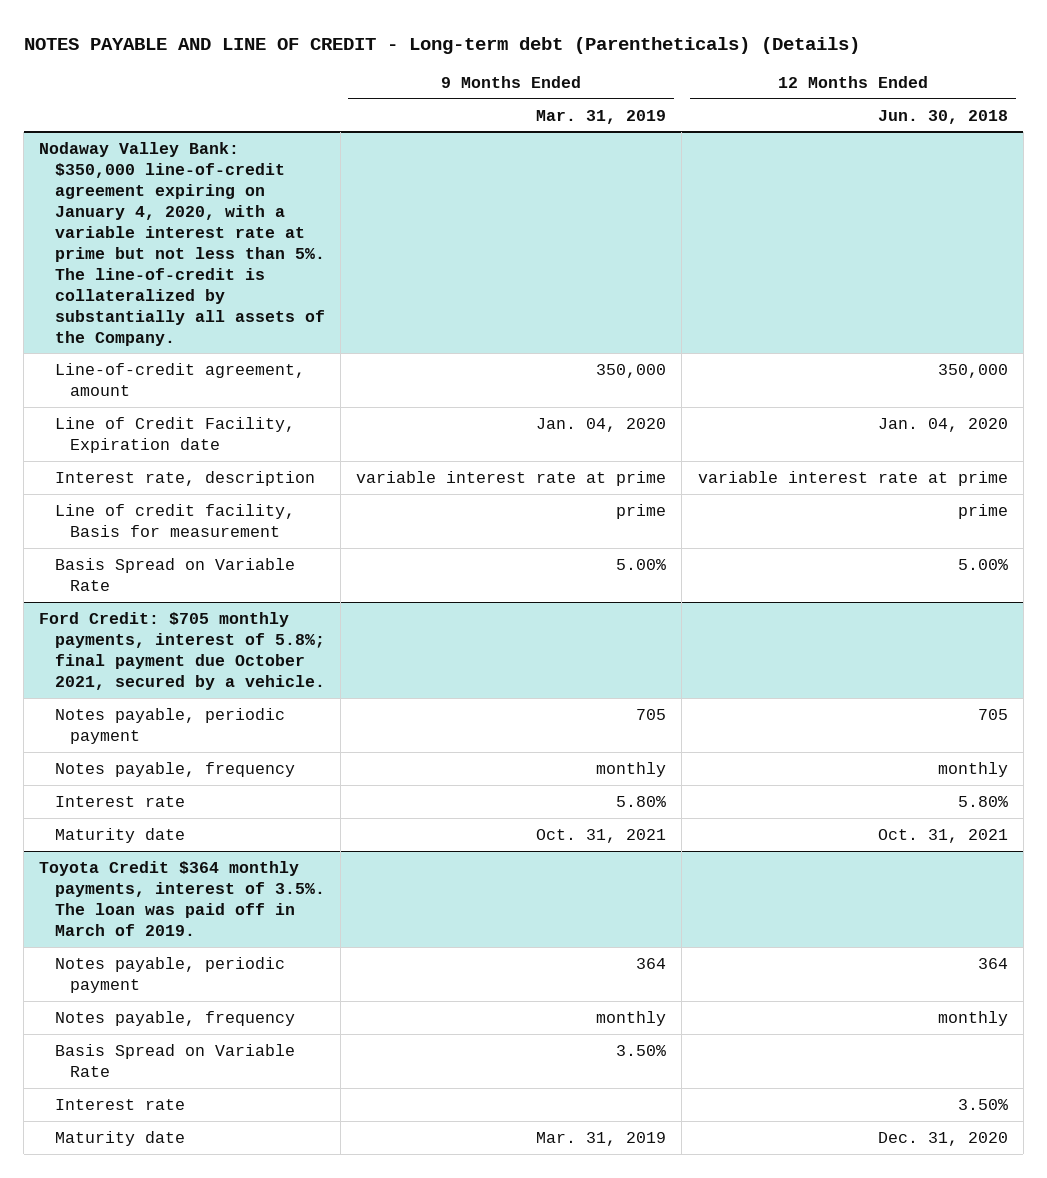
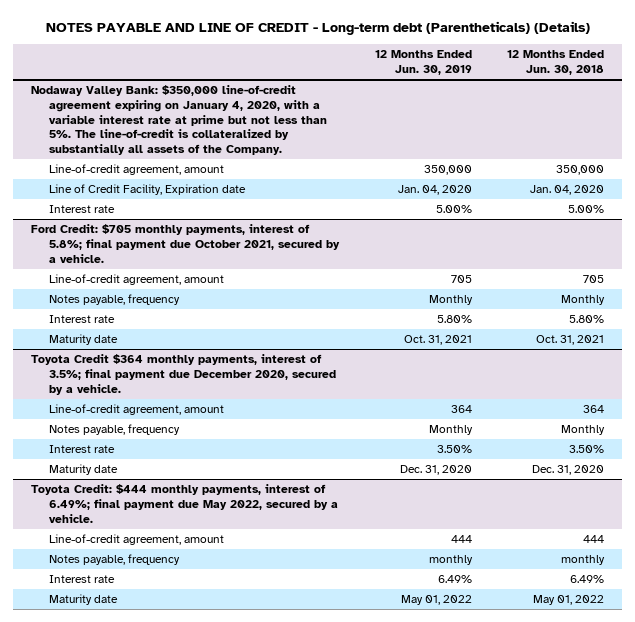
- | 9 Months Ended Mar. 31, 2019 | 12 Months Ended Jun. 30, 2018
+ | 12 Months Ended Jun. 30, 2019 | 12 Months Ended Jun. 30, 2018
@ Nodaway Valley Bank: $350,000 line-of-credit agreement expiring on January 4, 2020, with a variable interest rate at prime but not less than 5%. The line-of-credit is collateralized by substantially all assets of the Company.
- Interest rate, description | variable interest rate at prime | variable interest rate at prime
- Line of credit facility, Basis for measurement | prime | prime
- Basis Spread on Variable Rate | 5.00% | 5.00%
+ Interest rate | 5.00% | 5.00%
@ Ford Credit: $705 monthly payments, interest of 5.8%; final payment due October 2021, secured by a vehicle.
- Notes payable, periodic payment | 705 | 705
- Notes payable, frequency | monthly | monthly
+ Line-of-credit agreement, amount | 705 | 705
+ Notes payable, frequency | Monthly | Monthly
- Toyota Credit $364 monthly payments, interest of 3.5%. The loan was paid off in March of 2019.
- Notes payable, periodic payment | 364 | 364
- Notes payable, frequency | monthly | monthly
- Basis Spread on Variable Rate | 3.50% |
+ Toyota Credit $364 monthly payments, interest of 3.5%; final payment due December 2020, secured by a vehicle.
+ Line-of-credit agreement, amount | 364 | 364
+ Notes payable, frequency | Monthly | Monthly
+ Toyota Credit: $444 monthly payments, interest of 6.49%; final payment due May 2022, secured by a vehicle.
+ Line-of-credit agreement, amount | 444 | 444
+ Notes payable, frequency | monthly | monthly
+ Interest rate | 6.49% | 6.49%
+ Maturity date | May 01, 2022 | May 01, 2022

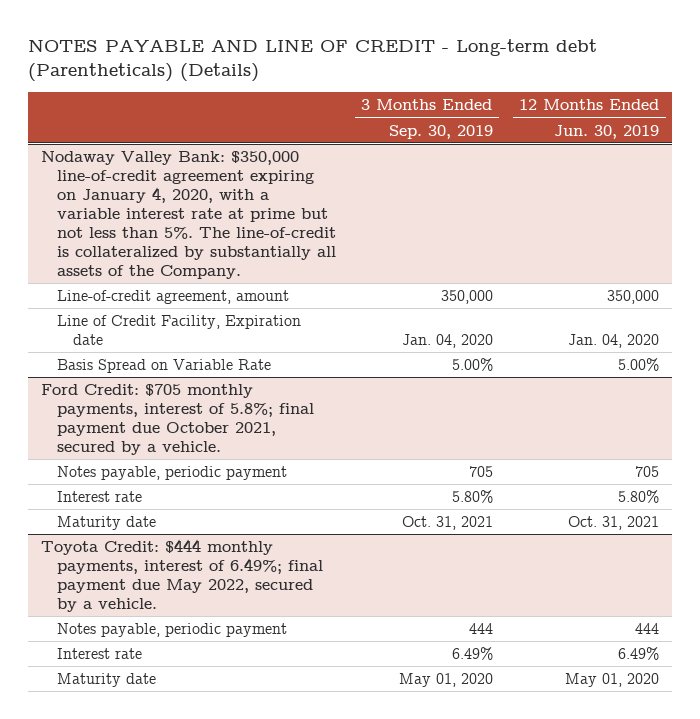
- | 12 Months Ended Jun. 30, 2019 | 12 Months Ended Jun. 30, 2018
+ | 3 Months Ended Sep. 30, 2019 | 12 Months Ended Jun. 30, 2019
@ Nodaway Valley Bank: $350,000 line-of-credit agreement expiring on January 4, 2020, with a variable interest rate at prime but not less than 5%. The line-of-credit is collateralized by substantially all assets of the Company.
- Interest rate | 5.00% | 5.00%
+ Basis Spread on Variable Rate | 5.00% | 5.00%
@ Ford Credit: $705 monthly payments, interest of 5.8%; final payment due October 2021, secured by a vehicle.
- Line-of-credit agreement, amount | 705 | 705
- Notes payable, frequency | Monthly | Monthly
+ Notes payable, periodic payment | 705 | 705
- Toyota Credit $364 monthly payments, interest of 3.5%; final payment due December 2020, secured by a vehicle.
- Line-of-credit agreement, amount | 364 | 364
- Notes payable, frequency | Monthly | Monthly
- Interest rate | 3.50% | 3.50%
- Maturity date | Dec. 31, 2020 | Dec. 31, 2020
@ Toyota Credit: $444 monthly payments, interest of 6.49%; final payment due May 2022, secured by a vehicle.
- Line-of-credit agreement, amount | 444 | 444
- Notes payable, frequency | monthly | monthly
+ Notes payable, periodic payment | 444 | 444
- Maturity date | May 01, 2022 | May 01, 2022
+ Maturity date | May 01, 2020 | May 01, 2020

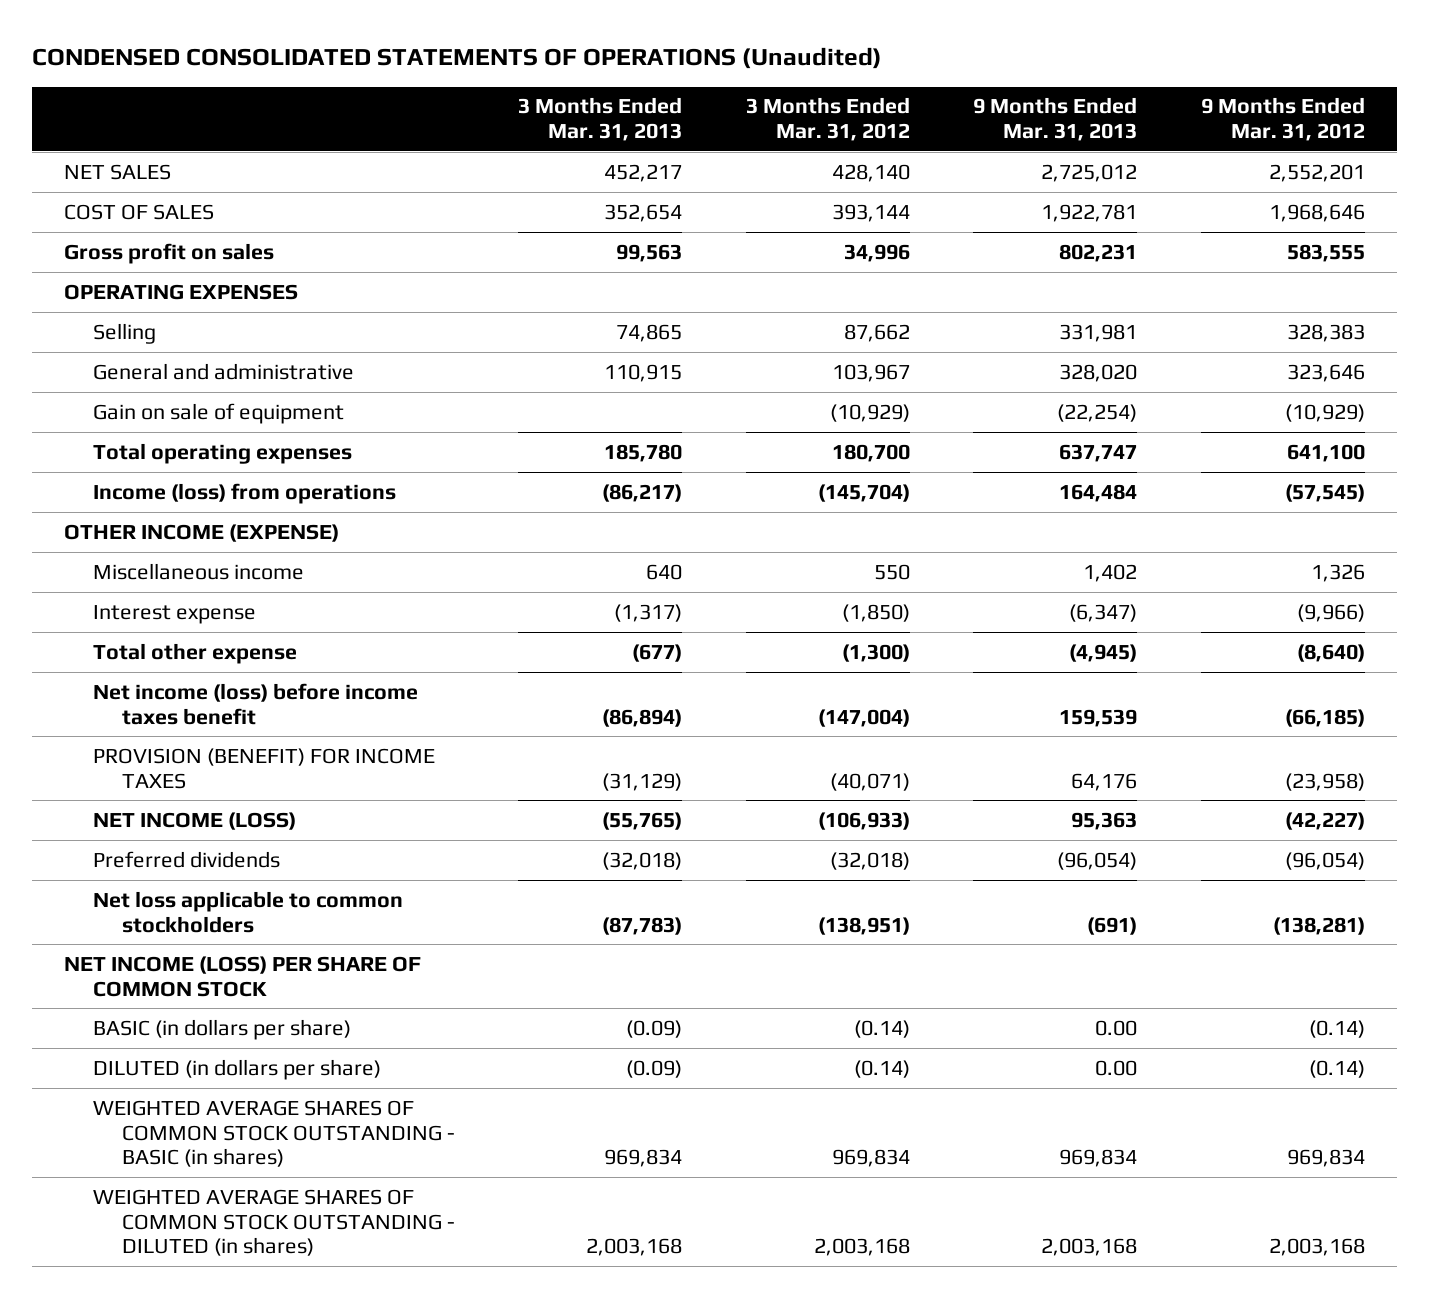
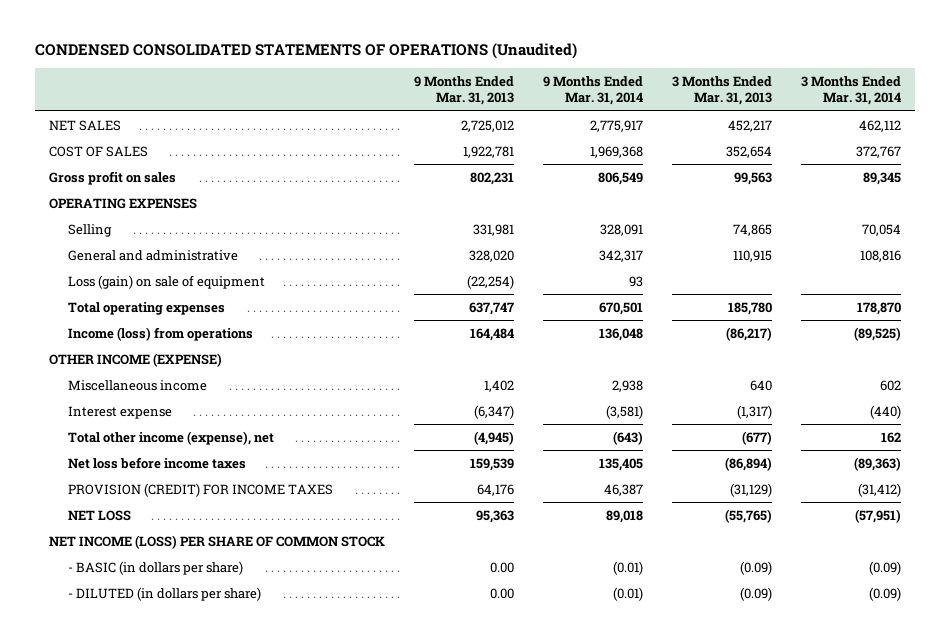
- | 3 Months Ended Mar. 31, 2013 | 3 Months Ended Mar. 31, 2012 | 9 Months Ended Mar. 31, 2013 | 9 Months Ended Mar. 31, 2012
+ | 9 Months Ended Mar. 31, 2013 | 9 Months Ended Mar. 31, 2014 | 3 Months Ended Mar. 31, 2013 | 3 Months Ended Mar. 31, 2014
- Gain on sale of equipment | | (10,929) | (22,254) | (10,929)
+ Loss (gain) on sale of equipment | (22,254) | 93 | |
- Total other expense | (677) | (1,300) | (4,945) | (8,640)
- Net income (loss) before income taxes benefit | (86,894) | (147,004) | 159,539 | (66,185)
- PROVISION (BENEFIT) FOR INCOME TAXES | (31,129) | (40,071) | 64,176 | (23,958)
- NET INCOME (LOSS) | (55,765) | (106,933) | 95,363 | (42,227)
- Preferred dividends | (32,018) | (32,018) | (96,054) | (96,054)
- Net loss applicable to common stockholders | (87,783) | (138,951) | (691) | (138,281)
+ Total other income (expense), net | (4,945) | (643) | (677) | 162
+ Net loss before income taxes | 159,539 | 135,405 | (86,894) | (89,363)
+ PROVISION (CREDIT) FOR INCOME TAXES | 64,176 | 46,387 | (31,129) | (31,412)
+ NET LOSS | 95,363 | 89,018 | (55,765) | (57,951)
- BASIC (in dollars per share) | (0.09) | (0.14) | 0.00 | (0.14)
- DILUTED (in dollars per share) | (0.09) | (0.14) | 0.00 | (0.14)
- WEIGHTED AVERAGE SHARES OF COMMON STOCK OUTSTANDING - BASIC (in shares) | 969,834 | 969,834 | 969,834 | 969,834
- WEIGHTED AVERAGE SHARES OF COMMON STOCK OUTSTANDING - DILUTED (in shares) | 2,003,168 | 2,003,168 | 2,003,168 | 2,003,168
+ - BASIC (in dollars per share) | 0.00 | (0.01) | (0.09) | (0.09)
+ - DILUTED (in dollars per share) | 0.00 | (0.01) | (0.09) | (0.09)

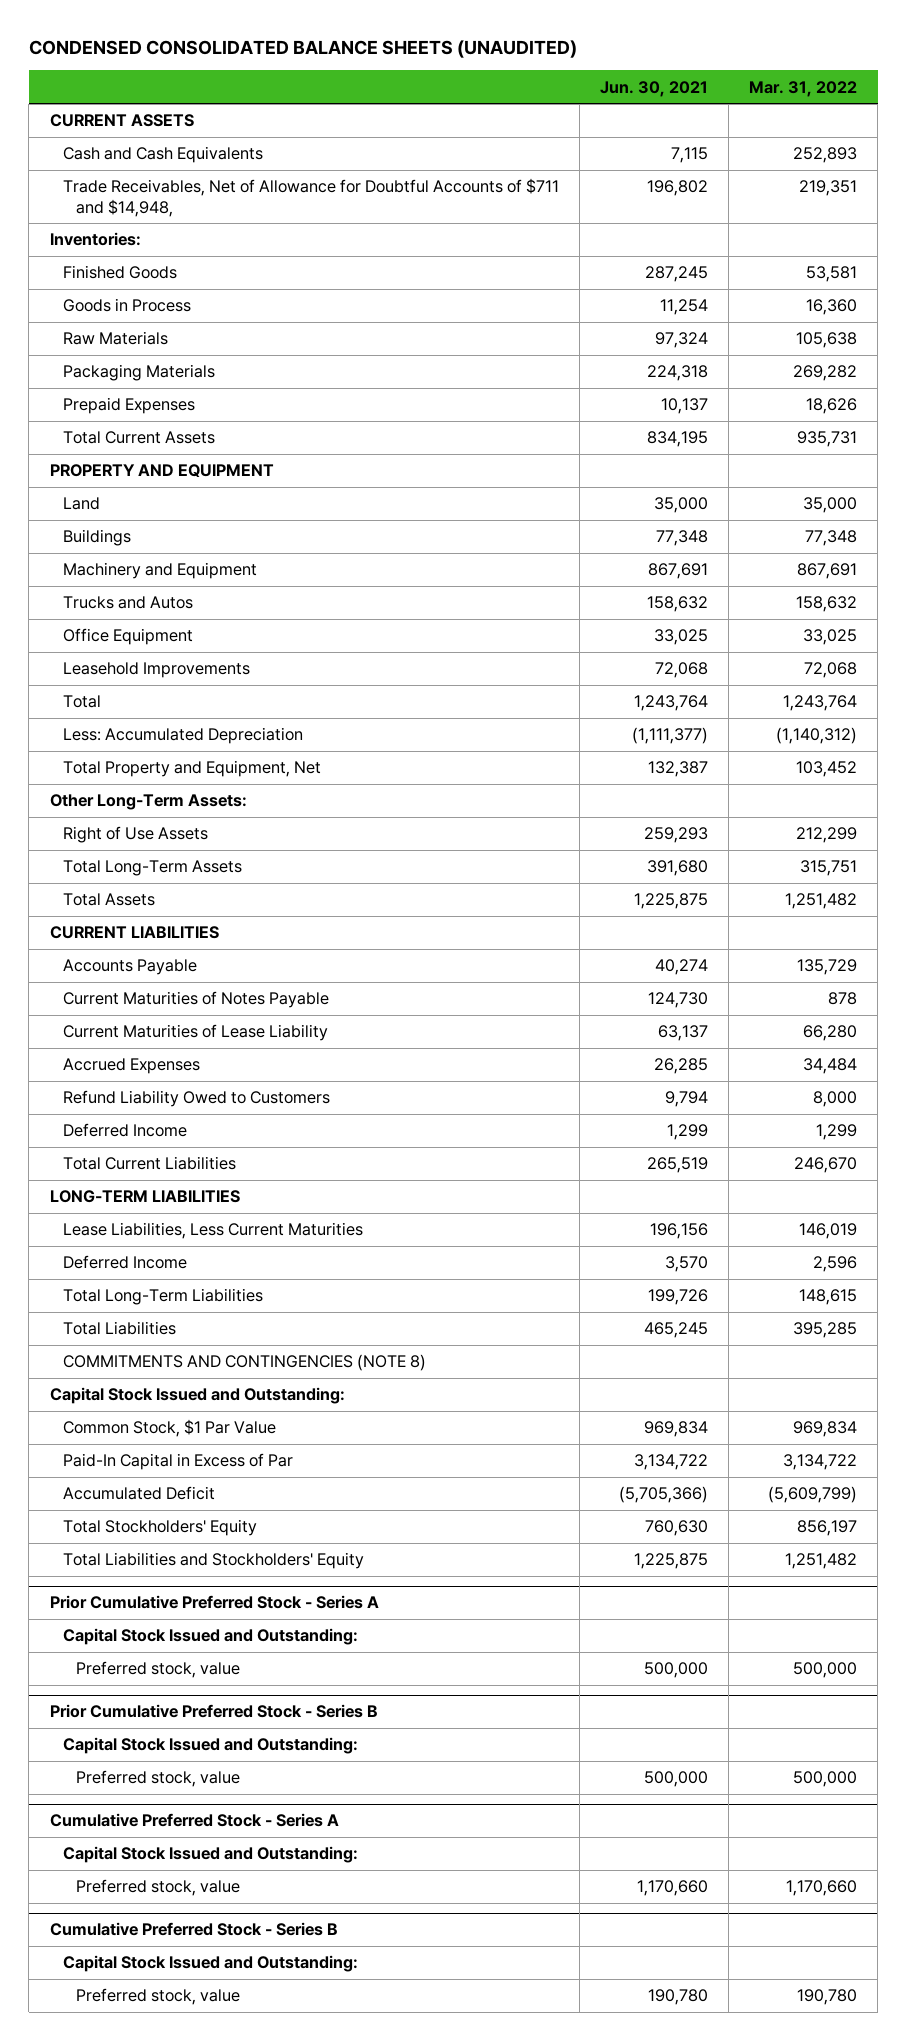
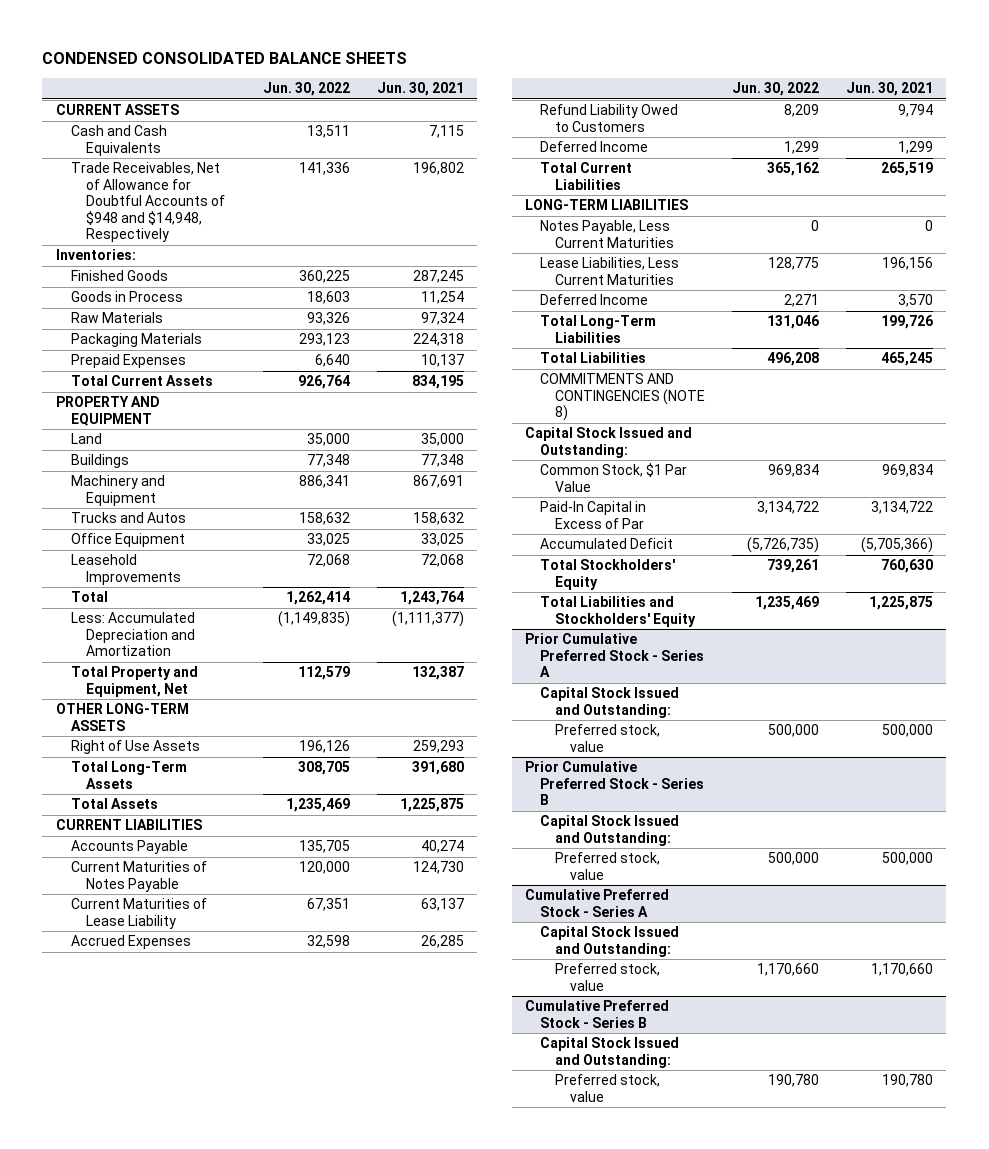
- CONDENSED CONSOLIDATED BALANCE SHEETS (UNAUDITED)
+ CONDENSED CONSOLIDATED BALANCE SHEETS
- | Jun. 30, 2021 | Mar. 31, 2022
+ | Jun. 30, 2022 | Jun. 30, 2021
- Trade Receivables, Net of Allowance for Doubtful Accounts of $711 and $14,948, | 196,802 | 219,351
+ Trade Receivables, Net of Allowance for Doubtful Accounts of $948 and $14,948, Respectively | 141,336 | 196,802
- Less: Accumulated Depreciation | (1,111,377) | (1,140,312)
+ Less: Accumulated Depreciation and Amortization | (1,149,835) | (1,111,377)
- Other Long-Term Assets:
+ OTHER LONG-TERM ASSETS
+ Notes Payable, Less Current Maturities | 0 | 0

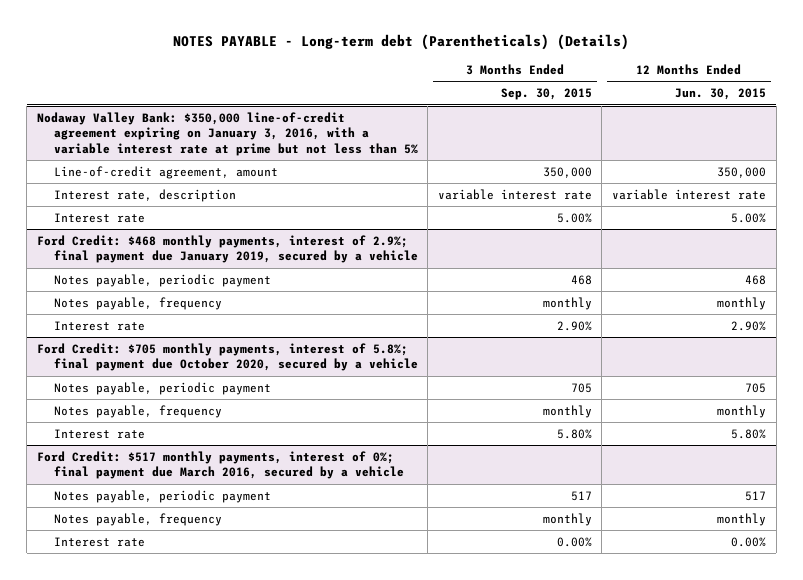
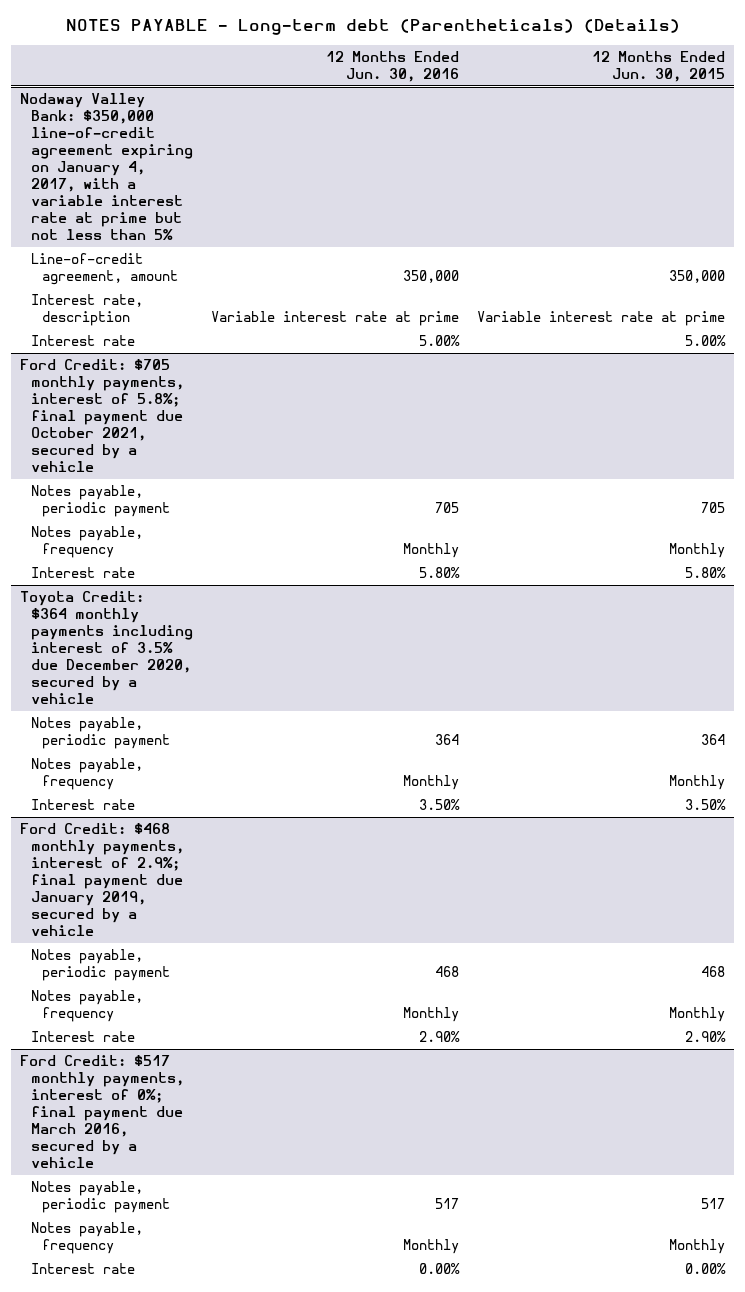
- | 3 Months Ended Sep. 30, 2015 | 12 Months Ended Jun. 30, 2015
+ | 12 Months Ended Jun. 30, 2016 | 12 Months Ended Jun. 30, 2015
- Nodaway Valley Bank: $350,000 line-of-credit agreement expiring on January 3, 2016, with a variable interest rate at prime but not less than 5%
+ Nodaway Valley Bank: $350,000 line-of-credit agreement expiring on January 4, 2017, with a variable interest rate at prime but not less than 5%
- Interest rate, description | variable interest rate | variable interest rate
+ Interest rate, description | Variable interest rate at prime | Variable interest rate at prime
+ Ford Credit: $705 monthly payments, interest of 5.8%; final payment due October 2021, secured by a vehicle
+ Notes payable, periodic payment | 705 | 705
+ Notes payable, frequency | Monthly | Monthly
+ Interest rate | 5.80% | 5.80%
+ Toyota Credit: $364 monthly payments including interest of 3.5% due December 2020, secured by a vehicle
+ Notes payable, periodic payment | 364 | 364
+ Notes payable, frequency | Monthly | Monthly
+ Interest rate | 3.50% | 3.50%
@ Ford Credit: $468 monthly payments, interest of 2.9%; final payment due January 2019, secured by a vehicle
- Notes payable, frequency | monthly | monthly
+ Notes payable, frequency | Monthly | Monthly
- Ford Credit: $705 monthly payments, interest of 5.8%; final payment due October 2020, secured by a vehicle
- Notes payable, periodic payment | 705 | 705
- Notes payable, frequency | monthly | monthly
- Interest rate | 5.80% | 5.80%
@ Ford Credit: $517 monthly payments, interest of 0%; final payment due March 2016, secured by a vehicle
- Notes payable, frequency | monthly | monthly
+ Notes payable, frequency | Monthly | Monthly

